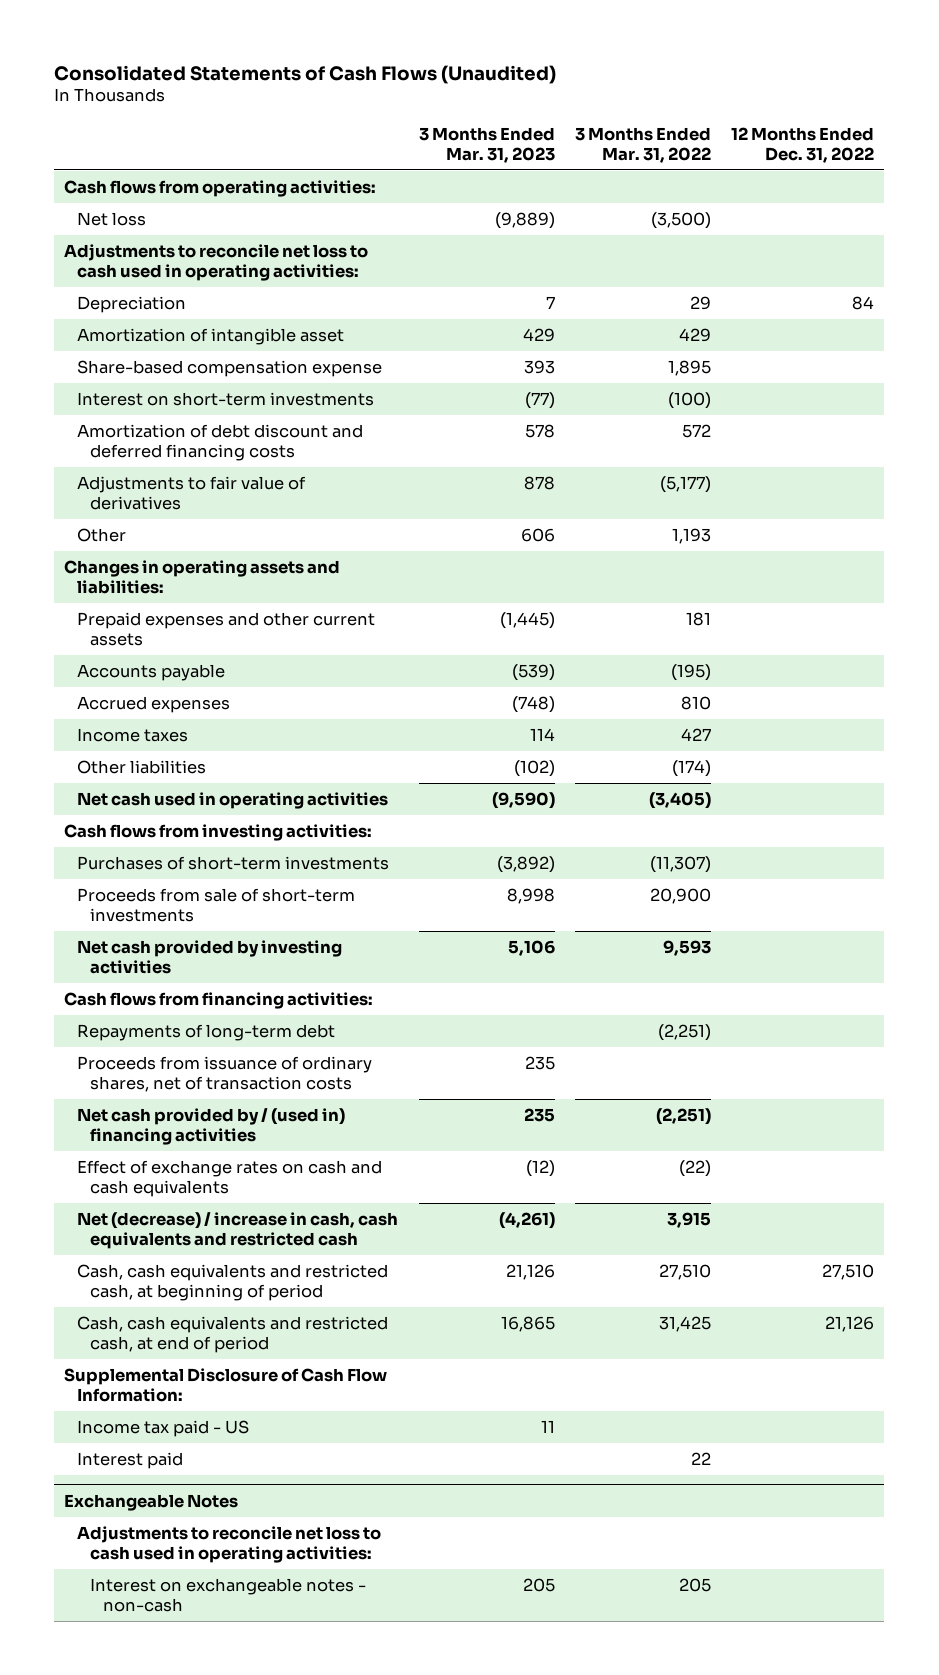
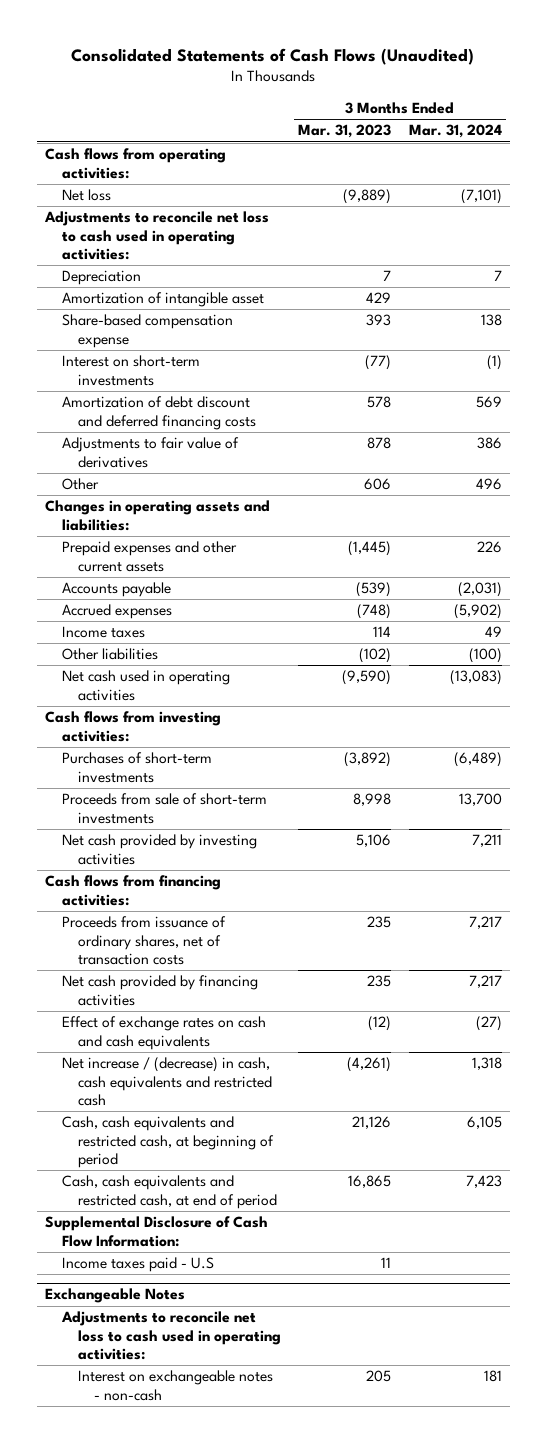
- | 3 Months Ended Mar. 31, 2023 | 3 Months Ended Mar. 31, 2022 | 12 Months Ended Dec. 31, 2022
+ | 3 Months Ended Mar. 31, 2023 | 3 Months Ended Mar. 31, 2024
- Repayments of long-term debt | | (2,251) |
- Net cash provided by / (used in) financing activities | 235 | (2,251) |
+ Net cash provided by financing activities | 235 | 7,217
- Net (decrease) / increase in cash, cash equivalents and restricted cash | (4,261) | 3,915 |
+ Net increase / (decrease) in cash, cash equivalents and restricted cash | (4,261) | 1,318
- Income tax paid - US | 11 | |
- Interest paid | | 22 |
+ Income taxes paid - U.S | 11 |

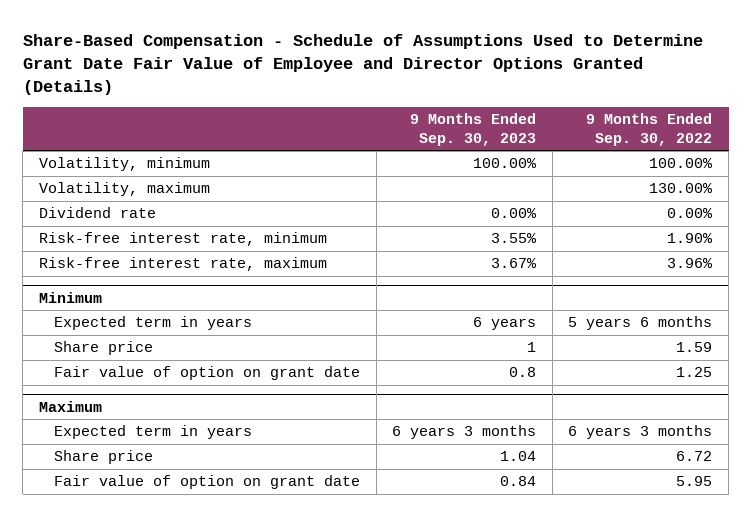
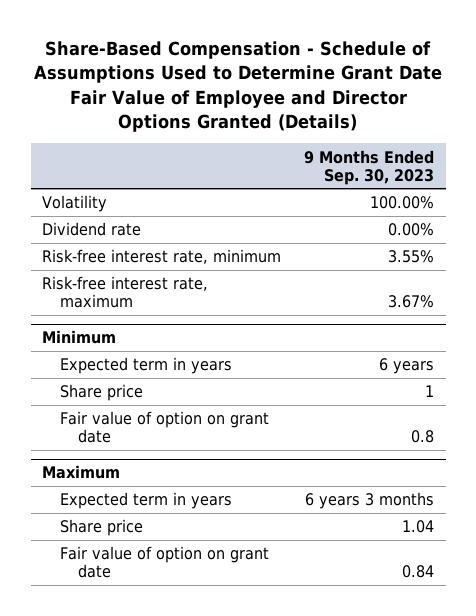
- | 9 Months Ended Sep. 30, 2023 | 9 Months Ended Sep. 30, 2022
+ | 9 Months Ended Sep. 30, 2023
- Volatility, minimum | 100.00% | 100.00%
- Volatility, maximum | | 130.00%
+ Volatility | 100.00%

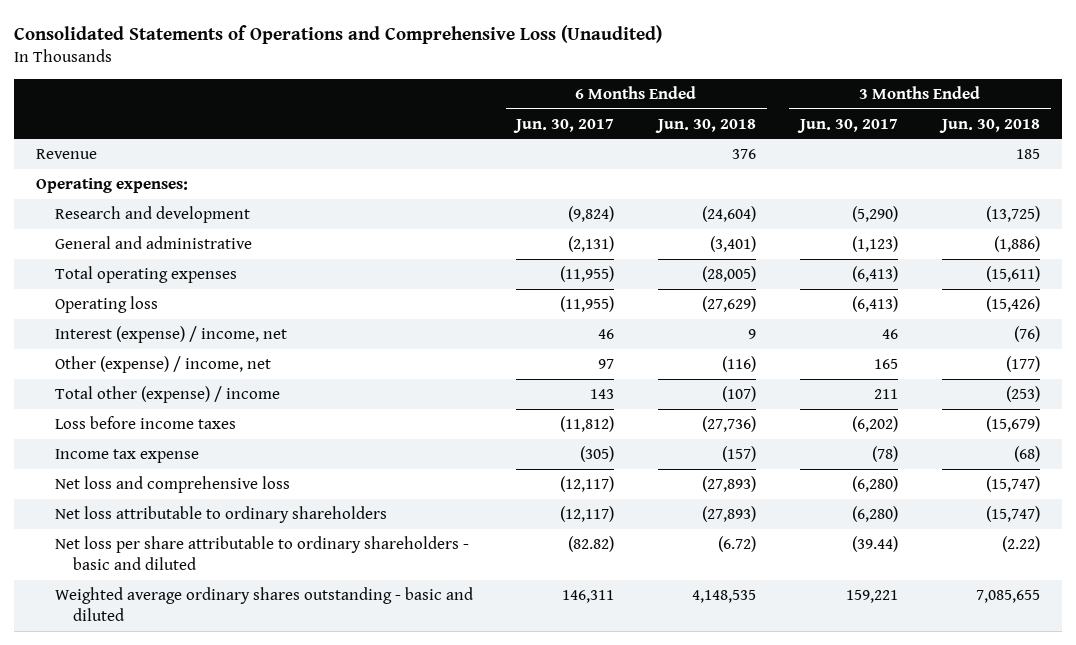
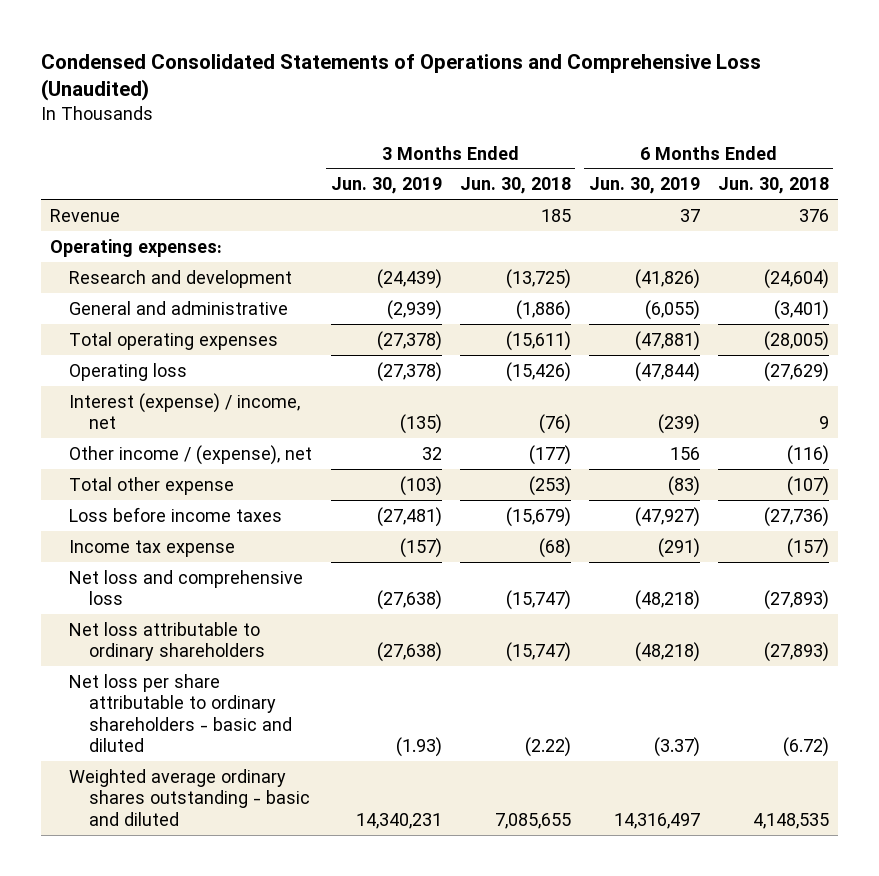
- Consolidated Statements of Operations and Comprehensive Loss (Unaudited)
+ Condensed Consolidated Statements of Operations and Comprehensive Loss (Unaudited)
- | 6 Months Ended Jun. 30, 2017 | 6 Months Ended Jun. 30, 2018 | 3 Months Ended Jun. 30, 2017 | 3 Months Ended Jun. 30, 2018
+ | 3 Months Ended Jun. 30, 2019 | 3 Months Ended Jun. 30, 2018 | 6 Months Ended Jun. 30, 2019 | 6 Months Ended Jun. 30, 2018
- Other (expense) / income, net | 97 | (116) | 165 | (177)
- Total other (expense) / income | 143 | (107) | 211 | (253)
+ Other income / (expense), net | 32 | (177) | 156 | (116)
+ Total other expense | (103) | (253) | (83) | (107)

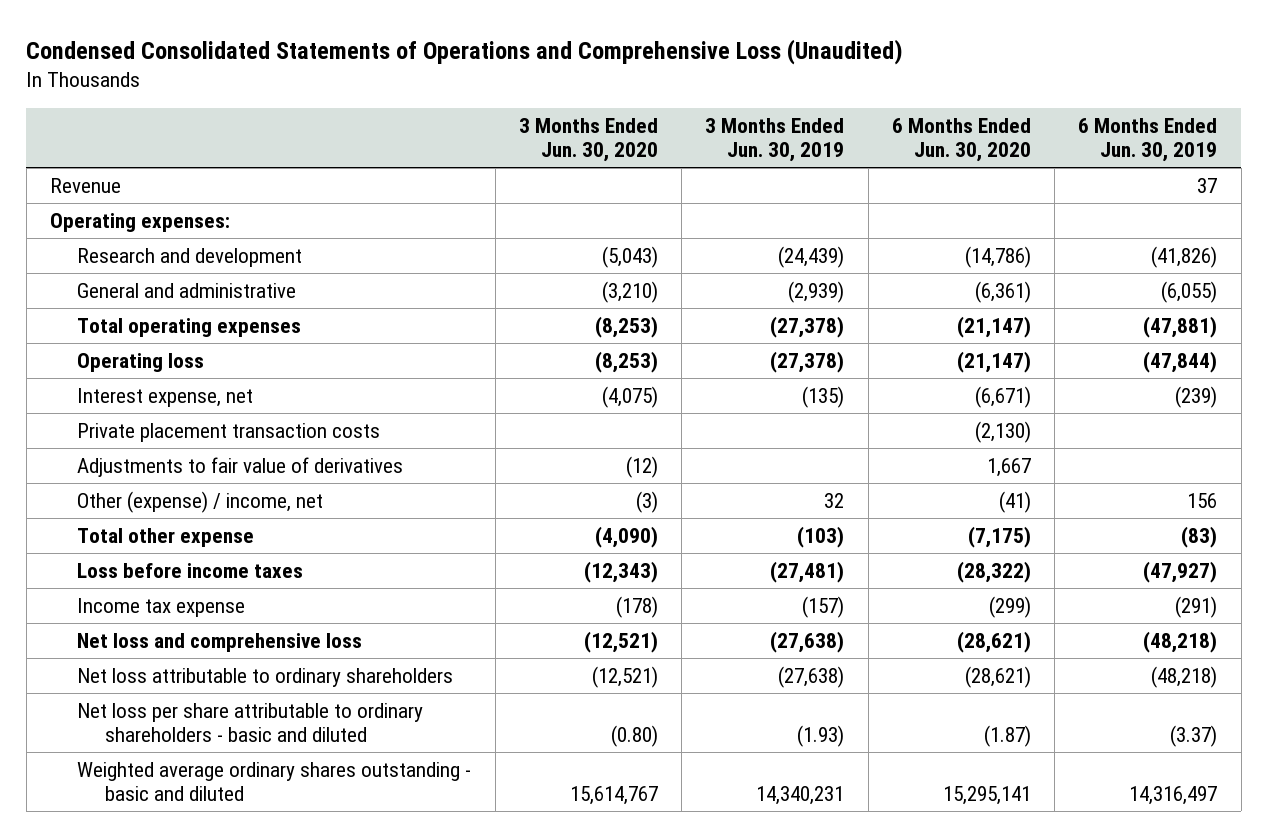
- | 3 Months Ended Jun. 30, 2019 | 3 Months Ended Jun. 30, 2018 | 6 Months Ended Jun. 30, 2019 | 6 Months Ended Jun. 30, 2018
+ | 3 Months Ended Jun. 30, 2020 | 3 Months Ended Jun. 30, 2019 | 6 Months Ended Jun. 30, 2020 | 6 Months Ended Jun. 30, 2019
- Interest (expense) / income, net | (135) | (76) | (239) | 9
- Other income / (expense), net | 32 | (177) | 156 | (116)
+ Interest expense, net | (4,075) | (135) | (6,671) | (239)
+ Private placement transaction costs | | | (2,130) |
+ Adjustments to fair value of derivatives | (12) | | 1,667 |
+ Other (expense) / income, net | (3) | 32 | (41) | 156

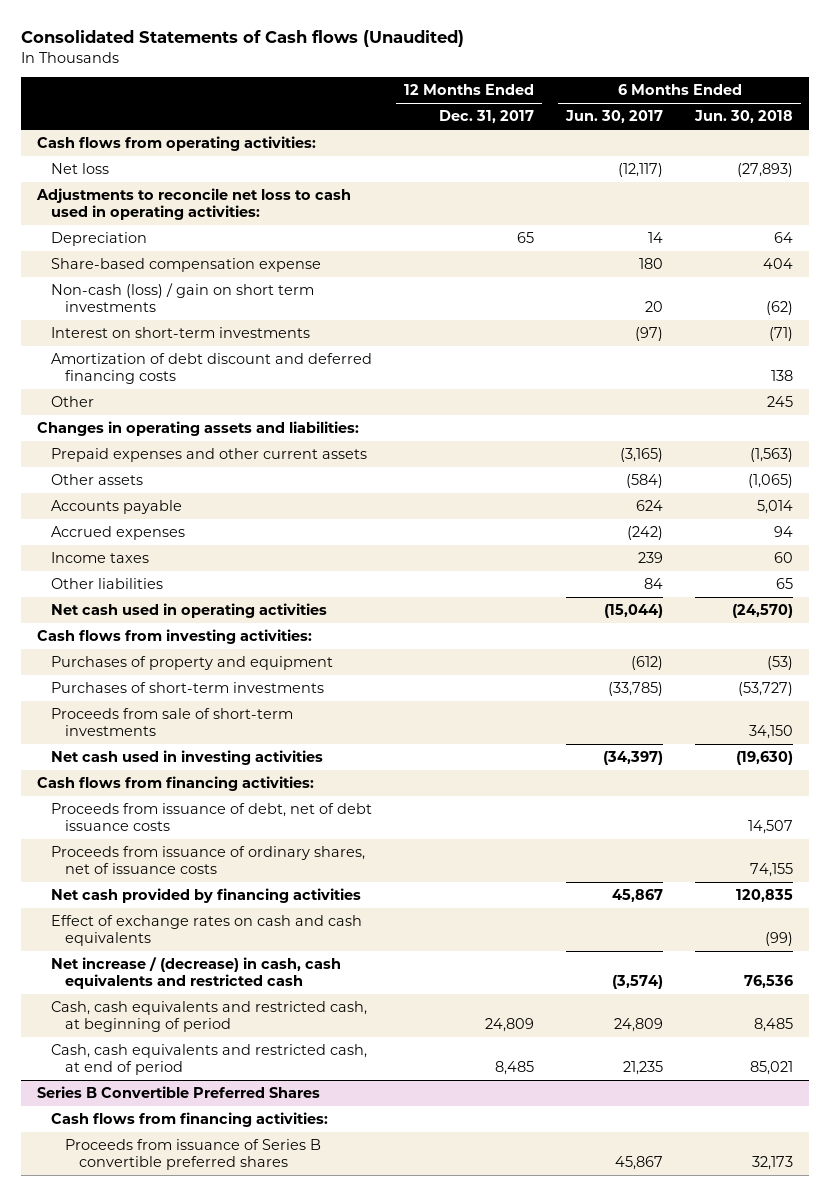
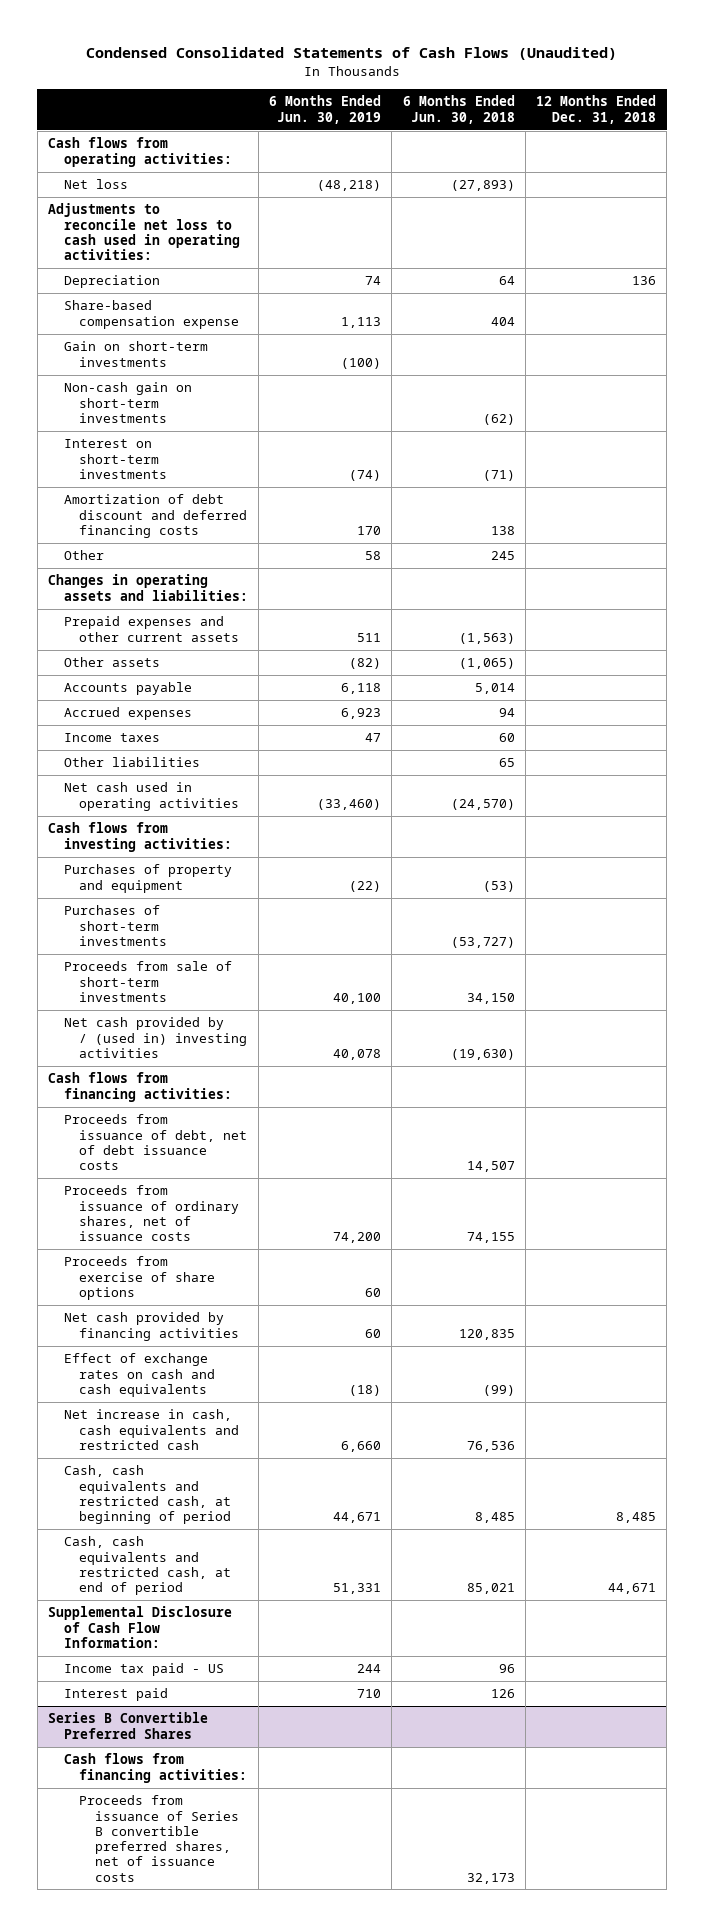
- Consolidated Statements of Cash flows (Unaudited)
+ Condensed Consolidated Statements of Cash Flows (Unaudited)
- | 12 Months Ended Dec. 31, 2017 | 6 Months Ended Jun. 30, 2017 | 6 Months Ended Jun. 30, 2018
+ | 6 Months Ended Jun. 30, 2019 | 6 Months Ended Jun. 30, 2018 | 12 Months Ended Dec. 31, 2018
- Non-cash (loss) / gain on short term investments | | 20 | (62)
+ Gain on short-term investments | (100) | |
+ Non-cash gain on short-term investments | | (62) |
- Net cash used in investing activities | | (34,397) | (19,630)
+ Net cash provided by / (used in) investing activities | 40,078 | (19,630) |
+ Proceeds from exercise of share options | 60 | |
- Net increase / (decrease) in cash, cash equivalents and restricted cash | | (3,574) | 76,536
+ Net increase in cash, cash equivalents and restricted cash | 6,660 | 76,536 |
+ Supplemental Disclosure of Cash Flow Information:
+ Income tax paid - US | 244 | 96 |
+ Interest paid | 710 | 126 |
@ Series B Convertible Preferred Shares
- Proceeds from issuance of Series B convertible preferred shares | | 45,867 | 32,173
+ Proceeds from issuance of Series B convertible preferred shares, net of issuance costs | | 32,173 |

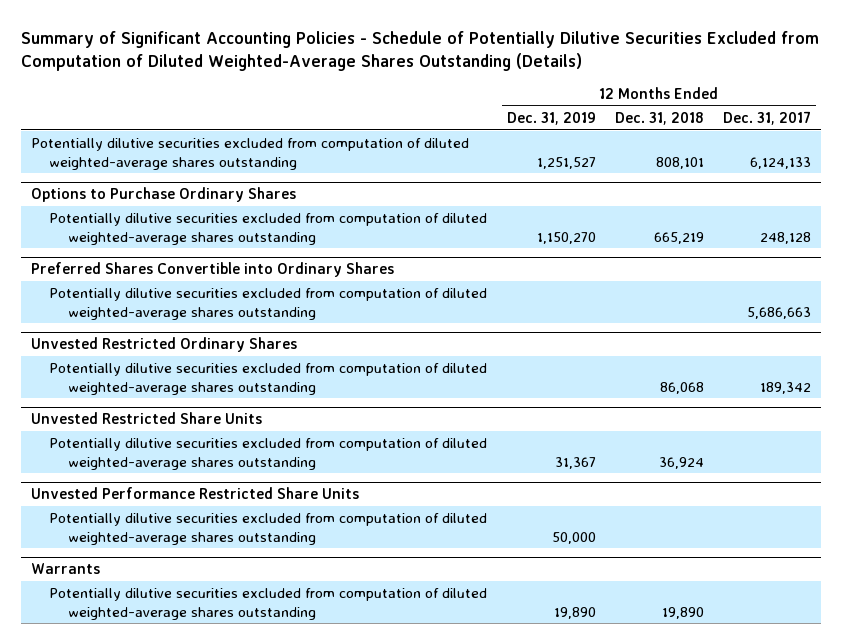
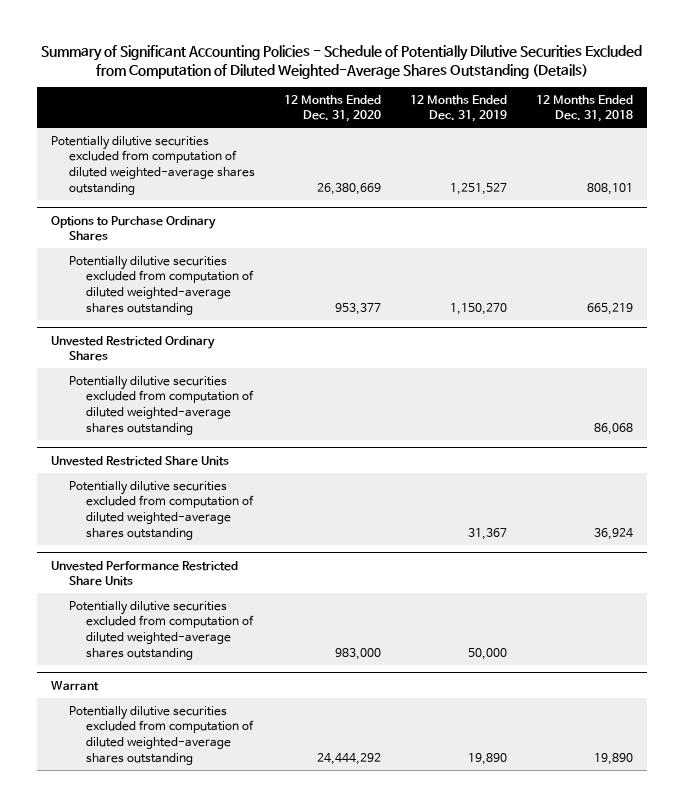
- | 12 Months Ended Dec. 31, 2019 | 12 Months Ended Dec. 31, 2018 | 12 Months Ended Dec. 31, 2017
+ | 12 Months Ended Dec. 31, 2020 | 12 Months Ended Dec. 31, 2019 | 12 Months Ended Dec. 31, 2018
- Preferred Shares Convertible into Ordinary Shares
- Potentially dilutive securities excluded from computation of diluted weighted-average shares outstanding | | | 5,686,663
- Warrants
+ Warrant

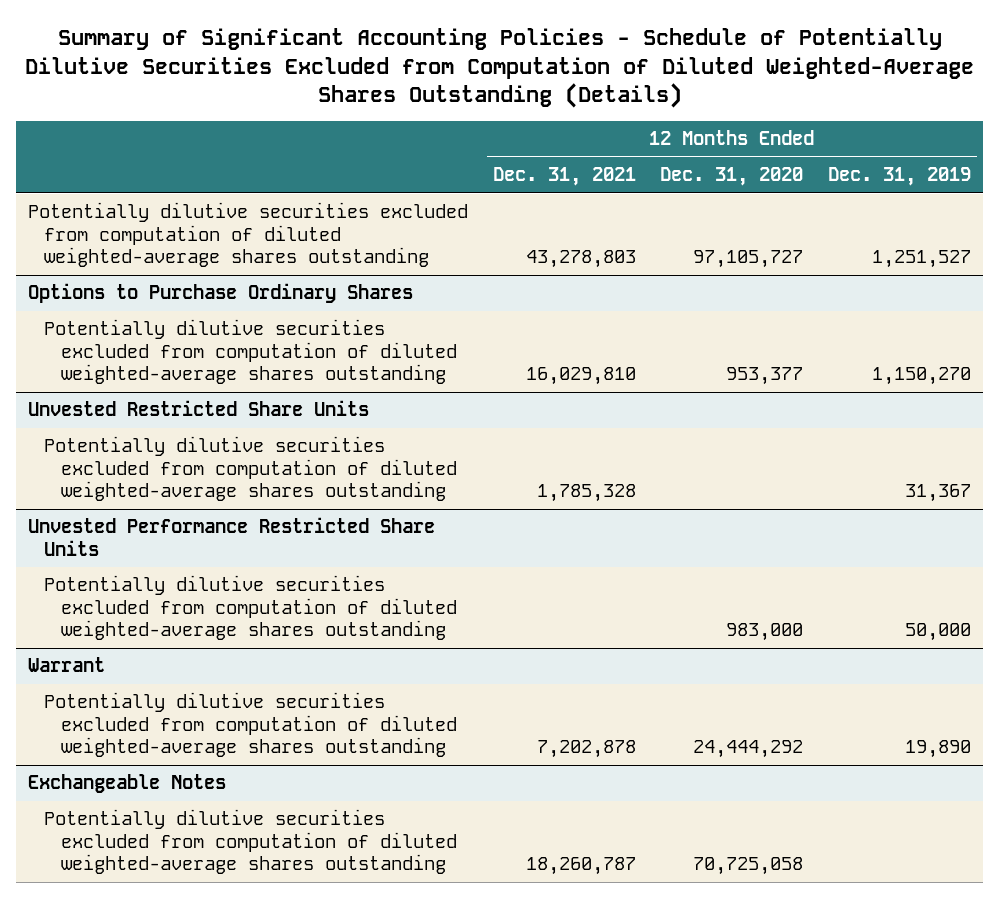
- | 12 Months Ended Dec. 31, 2020 | 12 Months Ended Dec. 31, 2019 | 12 Months Ended Dec. 31, 2018
+ | 12 Months Ended Dec. 31, 2021 | 12 Months Ended Dec. 31, 2020 | 12 Months Ended Dec. 31, 2019
- Potentially dilutive securities excluded from computation of diluted weighted-average shares outstanding | 26,380,669 | 1,251,527 | 808,101
+ Potentially dilutive securities excluded from computation of diluted weighted-average shares outstanding | 43,278,803 | 97,105,727 | 1,251,527
- Unvested Restricted Ordinary Shares
- Potentially dilutive securities excluded from computation of diluted weighted-average shares outstanding | | | 86,068
+ Exchangeable Notes
+ Potentially dilutive securities excluded from computation of diluted weighted-average shares outstanding | 18,260,787 | 70,725,058 |

